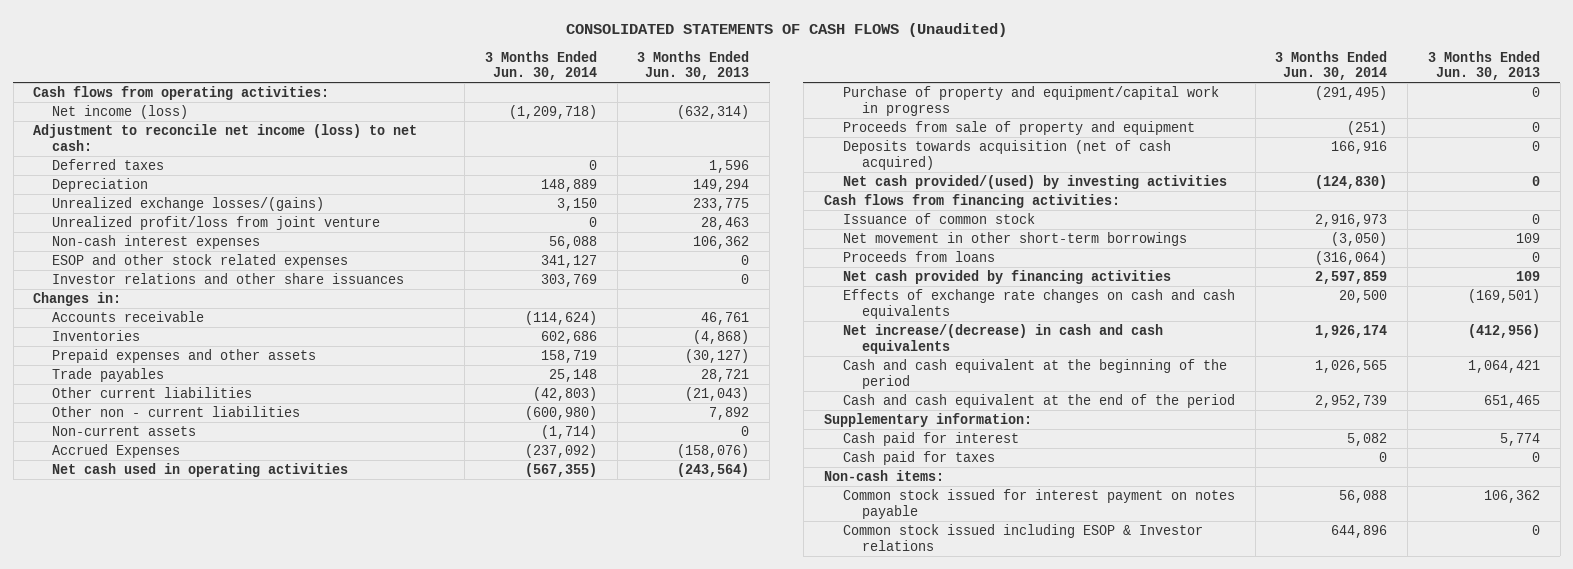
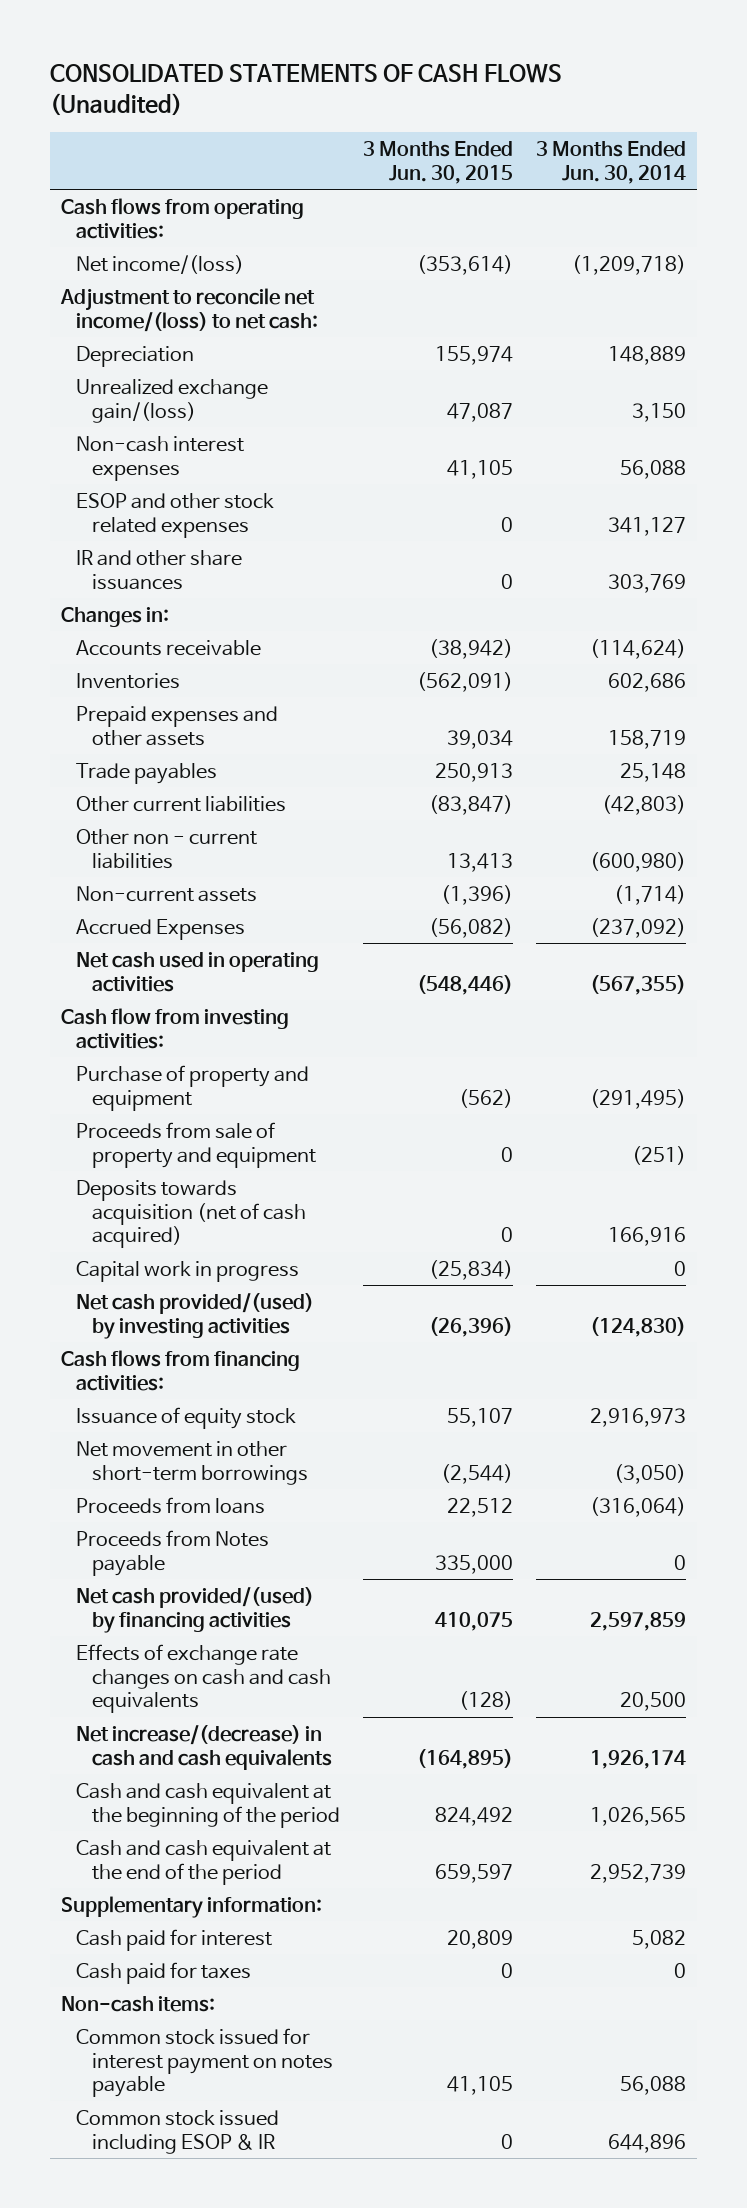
- | 3 Months Ended Jun. 30, 2014 | 3 Months Ended Jun. 30, 2013
+ | 3 Months Ended Jun. 30, 2015 | 3 Months Ended Jun. 30, 2014
- Net income (loss) | (1,209,718) | (632,314)
- Adjustment to reconcile net income (loss) to net cash:
- Deferred taxes | 0 | 1,596
+ Net income/(loss) | (353,614) | (1,209,718)
+ Adjustment to reconcile net income/(loss) to net cash:
- Unrealized exchange losses/(gains) | 3,150 | 233,775
- Unrealized profit/loss from joint venture | 0 | 28,463
+ Unrealized exchange gain/(loss) | 47,087 | 3,150
- Investor relations and other share issuances | 303,769 | 0
+ IR and other share issuances | 0 | 303,769
- Purchase of property and equipment/capital work in progress | (291,495) | 0
+ Cash flow from investing activities:
+ Purchase of property and equipment | (562) | (291,495)
+ Capital work in progress | (25,834) | 0
- Issuance of common stock | 2,916,973 | 0
+ Issuance of equity stock | 55,107 | 2,916,973
- Net cash provided by financing activities | 2,597,859 | 109
+ Proceeds from Notes payable | 335,000 | 0
+ Net cash provided/(used) by financing activities | 410,075 | 2,597,859
- Common stock issued including ESOP & Investor relations | 644,896 | 0
+ Common stock issued including ESOP & IR | 0 | 644,896

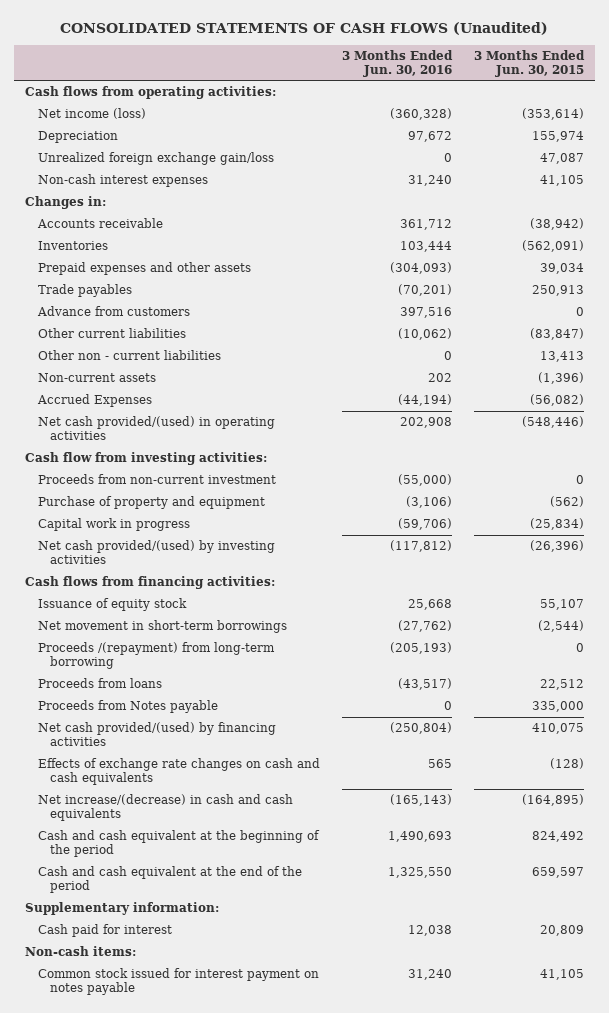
- | 3 Months Ended Jun. 30, 2015 | 3 Months Ended Jun. 30, 2014
+ | 3 Months Ended Jun. 30, 2016 | 3 Months Ended Jun. 30, 2015
- Net income/(loss) | (353,614) | (1,209,718)
- Adjustment to reconcile net income/(loss) to net cash:
+ Net income (loss) | (360,328) | (353,614)
- Unrealized exchange gain/(loss) | 47,087 | 3,150
+ Unrealized foreign exchange gain/loss | 0 | 47,087
- ESOP and other stock related expenses | 0 | 341,127
- IR and other share issuances | 0 | 303,769
+ Advance from customers | 397,516 | 0
- Net cash used in operating activities | (548,446) | (567,355)
+ Net cash provided/(used) in operating activities | 202,908 | (548,446)
+ Proceeds from non-current investment | (55,000) | 0
- Proceeds from sale of property and equipment | 0 | (251)
- Deposits towards acquisition (net of cash acquired) | 0 | 166,916
- Net movement in other short-term borrowings | (2,544) | (3,050)
+ Net movement in short-term borrowings | (27,762) | (2,544)
+ Proceeds /(repayment) from long-term borrowing | (205,193) | 0
- Cash paid for taxes | 0 | 0
- Common stock issued including ESOP & IR | 0 | 644,896

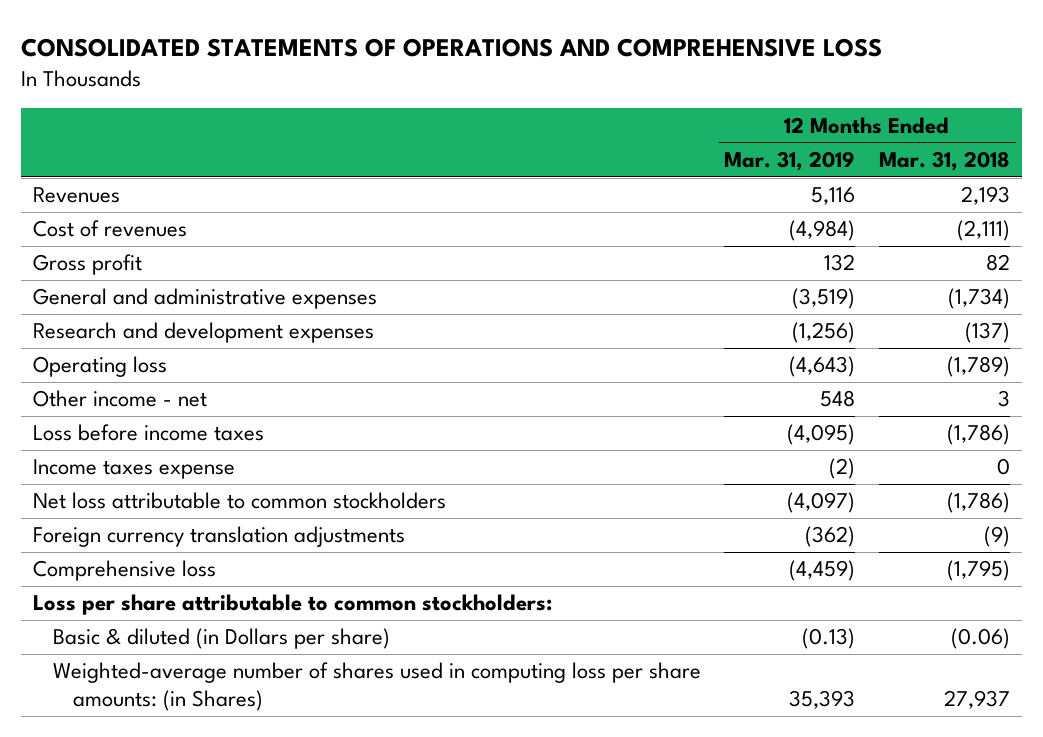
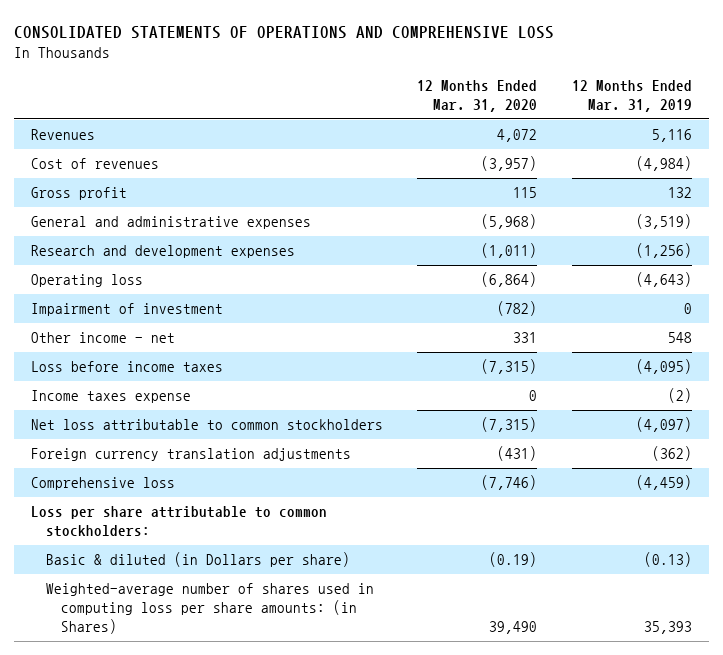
- | 12 Months Ended Mar. 31, 2019 | 12 Months Ended Mar. 31, 2018
+ | 12 Months Ended Mar. 31, 2020 | 12 Months Ended Mar. 31, 2019
+ Impairment of investment | (782) | 0

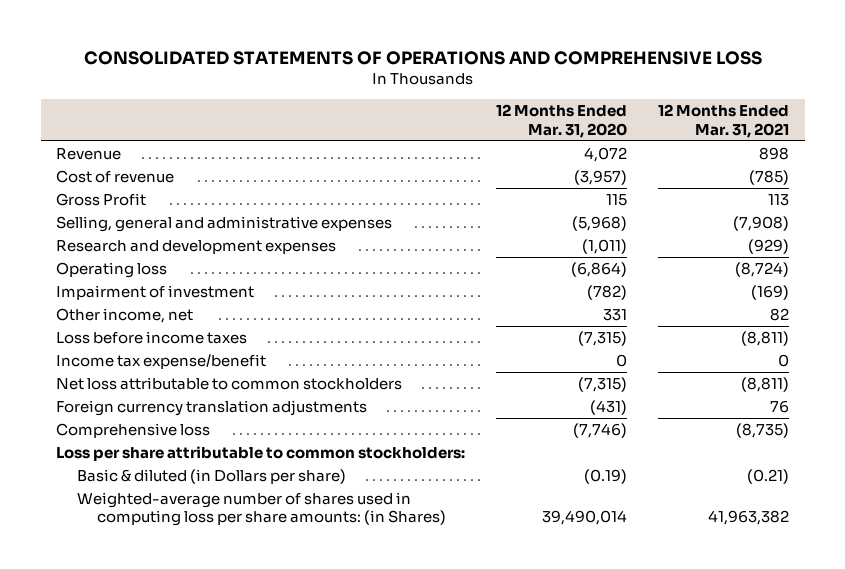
- | 12 Months Ended Mar. 31, 2020 | 12 Months Ended Mar. 31, 2019
+ | 12 Months Ended Mar. 31, 2020 | 12 Months Ended Mar. 31, 2021
- Revenues | 4,072 | 5,116
- Cost of revenues | (3,957) | (4,984)
- Gross profit | 115 | 132
- General and administrative expenses | (5,968) | (3,519)
+ Revenue | 4,072 | 898
+ Cost of revenue | (3,957) | (785)
+ Gross Profit | 115 | 113
+ Selling, general and administrative expenses | (5,968) | (7,908)
- Other income - net | 331 | 548
+ Other income, net | 331 | 82
- Income taxes expense | 0 | (2)
+ Income tax expense/benefit | 0 | 0
- Weighted-average number of shares used in computing loss per share amounts: (in Shares) | 39,490 | 35,393
+ Weighted-average number of shares used in computing loss per share amounts: (in Shares) | 39,490,014 | 41,963,382

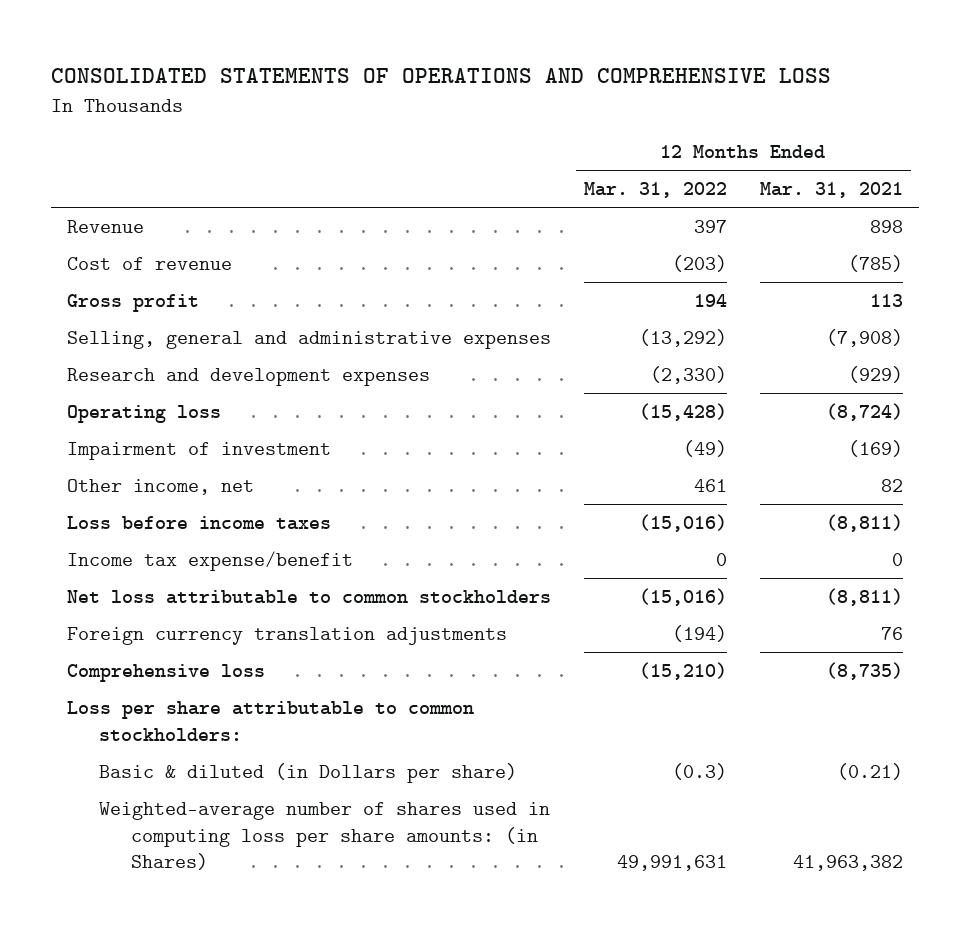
- | 12 Months Ended Mar. 31, 2020 | 12 Months Ended Mar. 31, 2021
+ | 12 Months Ended Mar. 31, 2022 | 12 Months Ended Mar. 31, 2021
- Gross Profit | 115 | 113
+ Gross profit | 194 | 113

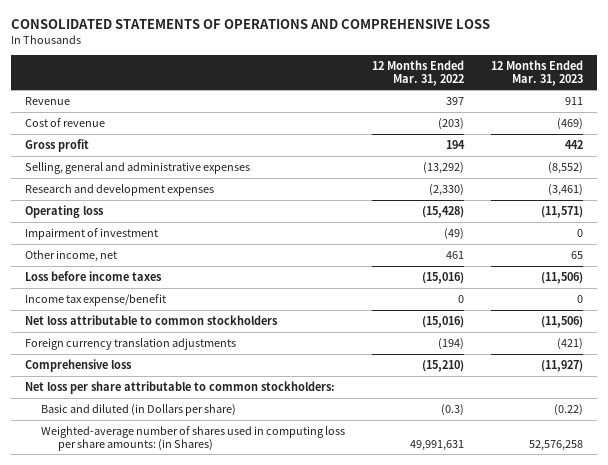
- | 12 Months Ended Mar. 31, 2022 | 12 Months Ended Mar. 31, 2021
+ | 12 Months Ended Mar. 31, 2022 | 12 Months Ended Mar. 31, 2023
- Loss per share attributable to common stockholders:
- Basic & diluted (in Dollars per share) | (0.3) | (0.21)
+ Net loss per share attributable to common stockholders:
+ Basic and diluted (in Dollars per share) | (0.3) | (0.22)

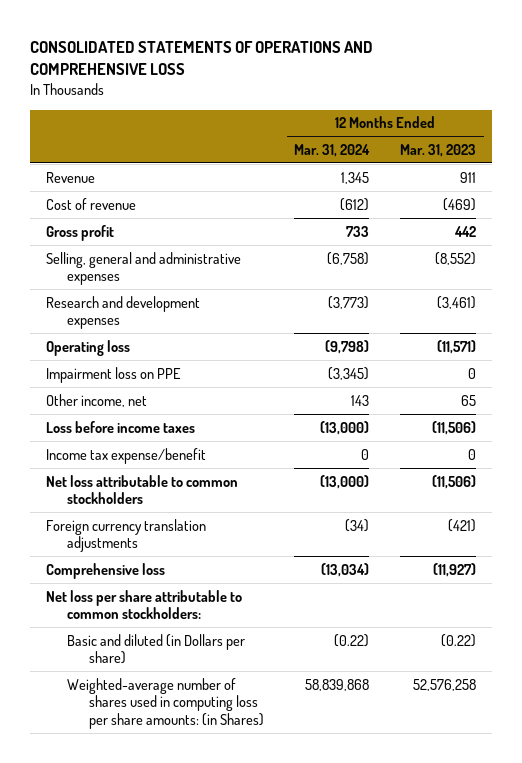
- | 12 Months Ended Mar. 31, 2022 | 12 Months Ended Mar. 31, 2023
+ | 12 Months Ended Mar. 31, 2024 | 12 Months Ended Mar. 31, 2023
- Impairment of investment | (49) | 0
+ Impairment loss on PPE | (3,345) | 0

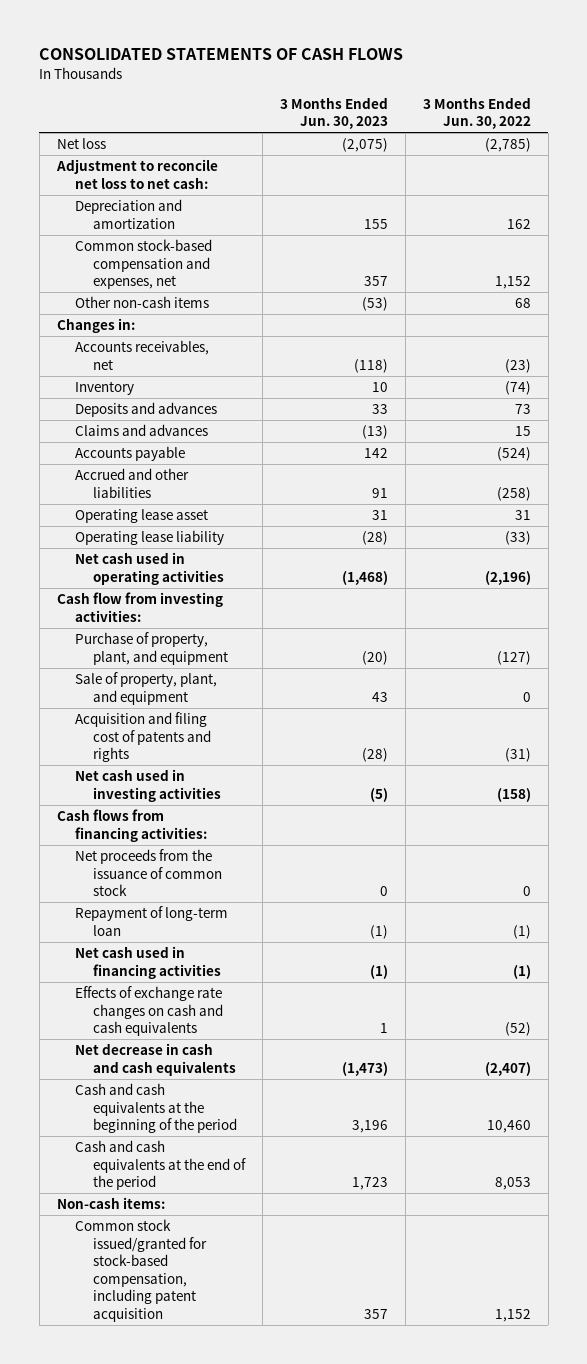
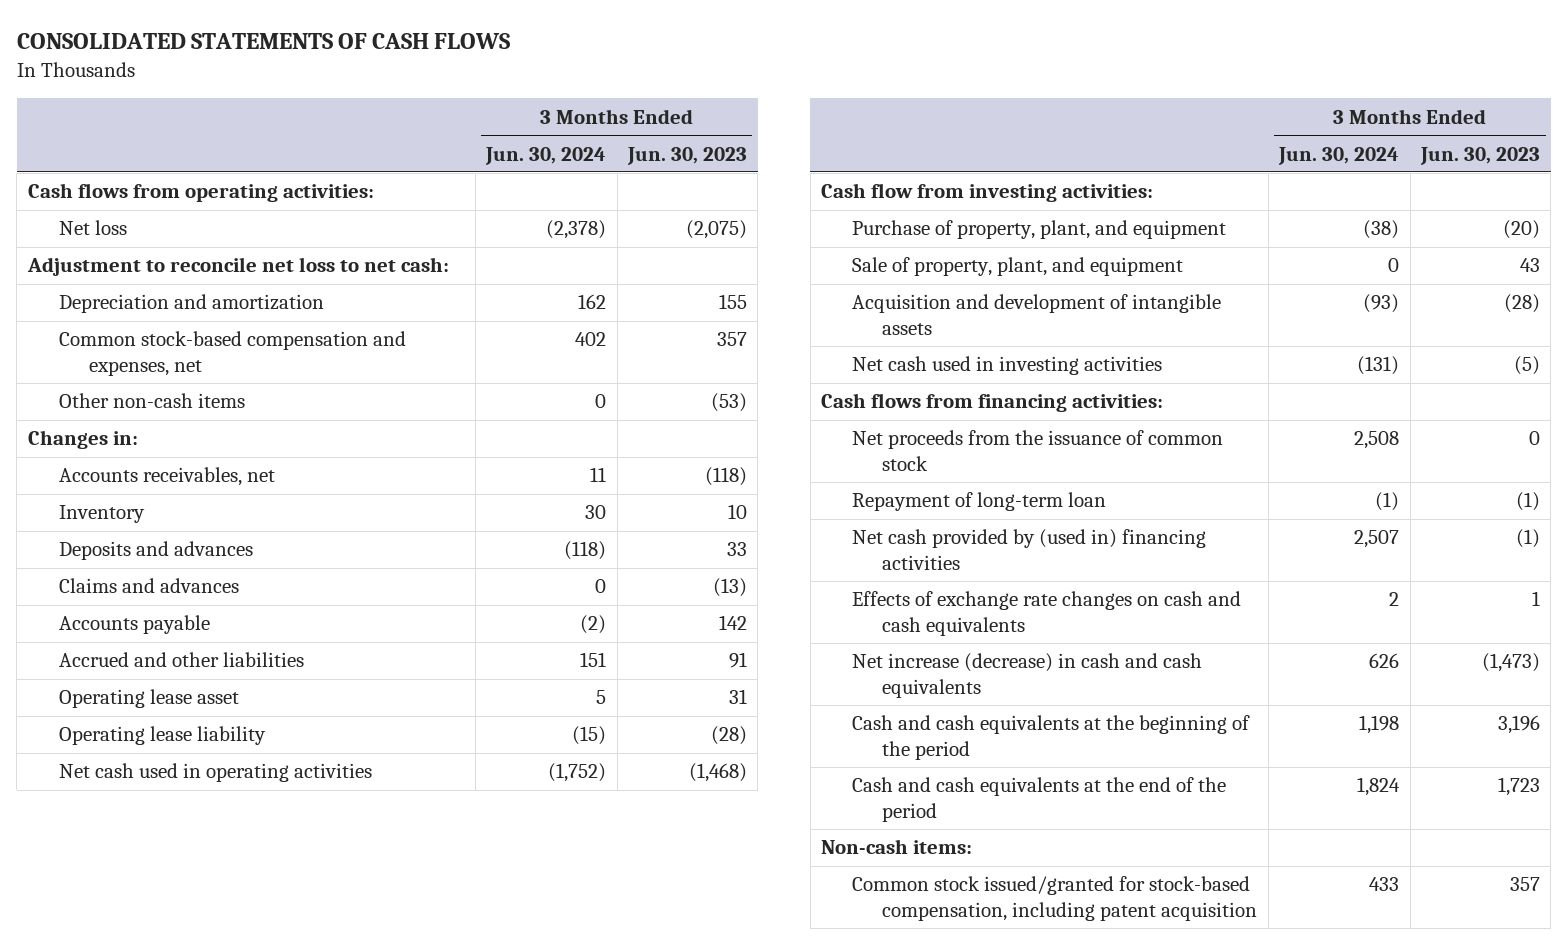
- | 3 Months Ended Jun. 30, 2023 | 3 Months Ended Jun. 30, 2022
+ | 3 Months Ended Jun. 30, 2024 | 3 Months Ended Jun. 30, 2023
+ Cash flows from operating activities:
- Acquisition and filing cost of patents and rights | (28) | (31)
+ Acquisition and development of intangible assets | (93) | (28)
- Net cash used in financing activities | (1) | (1)
+ Net cash provided by (used in) financing activities | 2,507 | (1)
- Net decrease in cash and cash equivalents | (1,473) | (2,407)
+ Net increase (decrease) in cash and cash equivalents | 626 | (1,473)

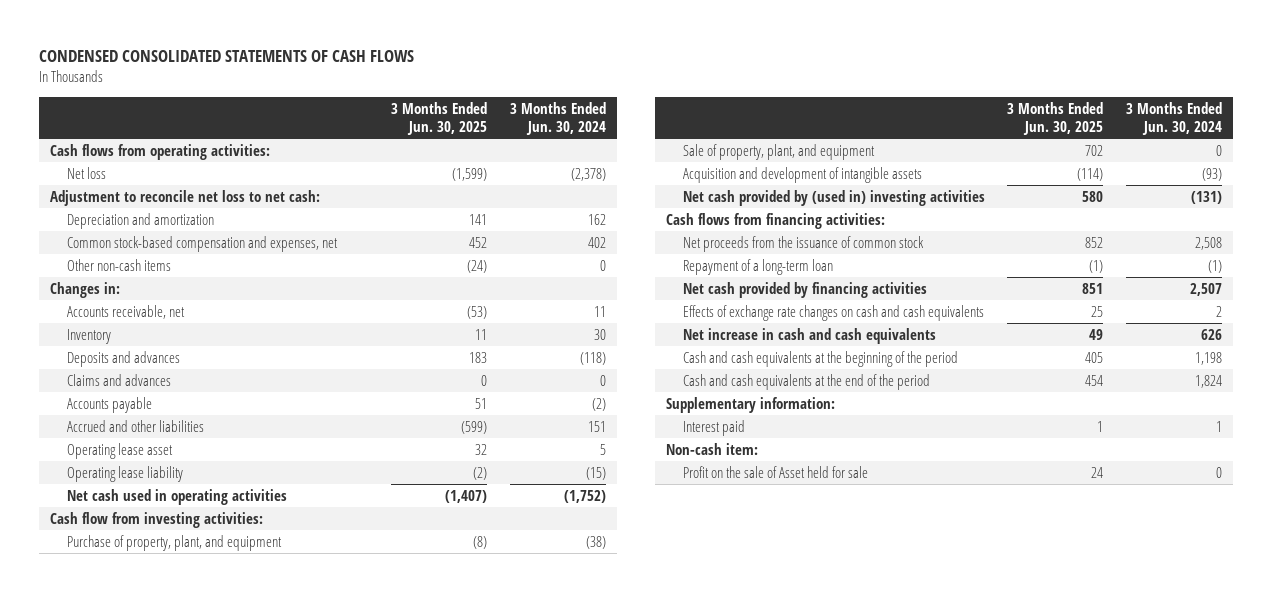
- CONSOLIDATED STATEMENTS OF CASH FLOWS
+ CONDENSED CONSOLIDATED STATEMENTS OF CASH FLOWS
- | 3 Months Ended Jun. 30, 2024 | 3 Months Ended Jun. 30, 2023
+ | 3 Months Ended Jun. 30, 2025 | 3 Months Ended Jun. 30, 2024
- Accounts receivables, net | 11 | (118)
+ Accounts receivable, net | (53) | 11
- Net cash used in investing activities | (131) | (5)
+ Net cash provided by (used in) investing activities | 580 | (131)
- Repayment of long-term loan | (1) | (1)
- Net cash provided by (used in) financing activities | 2,507 | (1)
+ Repayment of a long-term loan | (1) | (1)
+ Net cash provided by financing activities | 851 | 2,507
- Net increase (decrease) in cash and cash equivalents | 626 | (1,473)
+ Net increase in cash and cash equivalents | 49 | 626
- Non-cash items:
- Common stock issued/granted for stock-based compensation, including patent acquisition | 433 | 357
+ Supplementary information:
+ Interest paid | 1 | 1
+ Non-cash item:
+ Profit on the sale of Asset held for sale | 24 | 0

